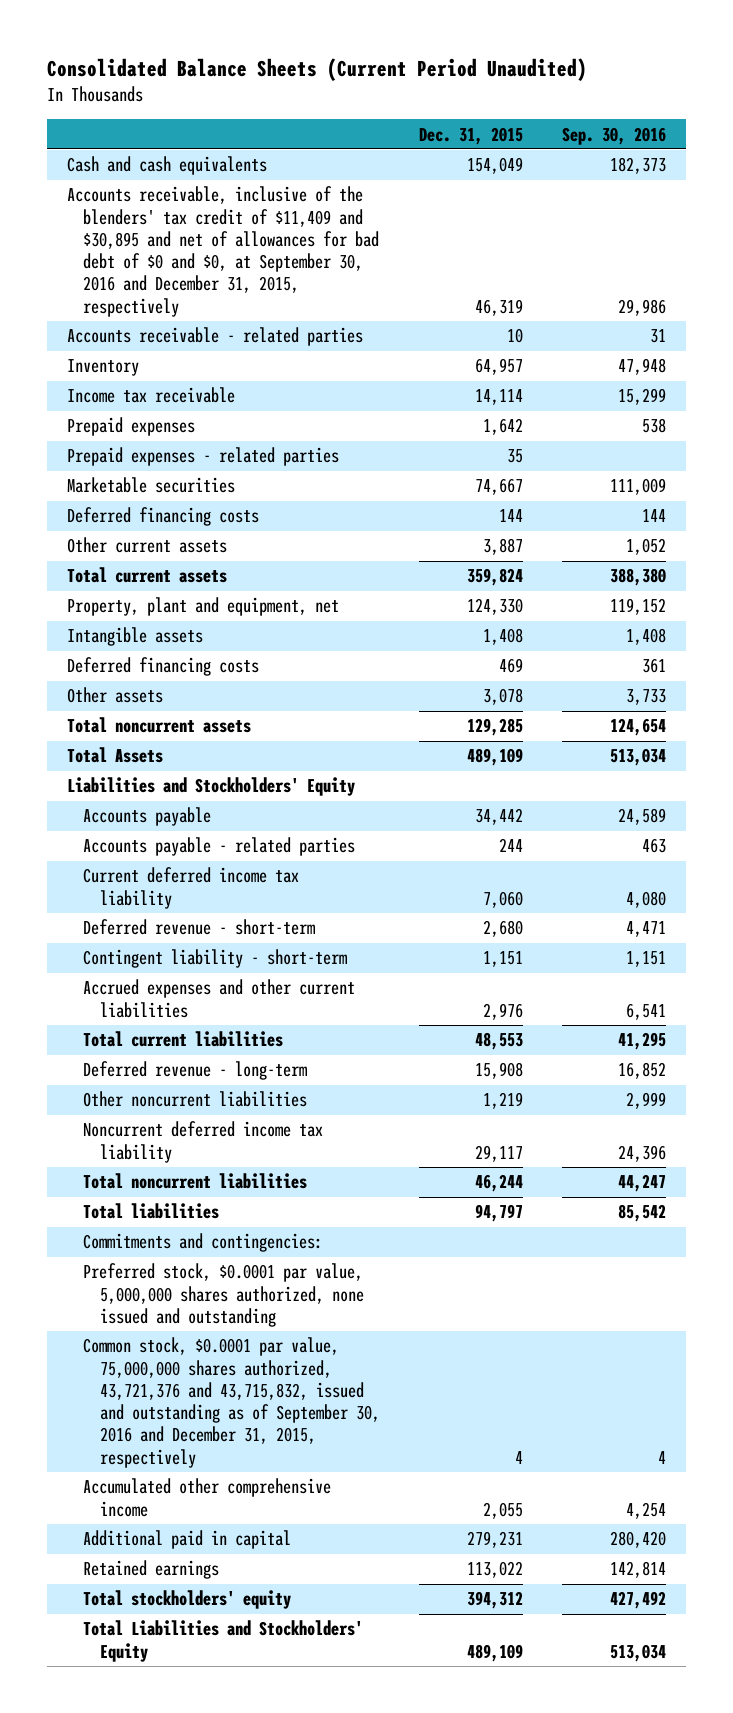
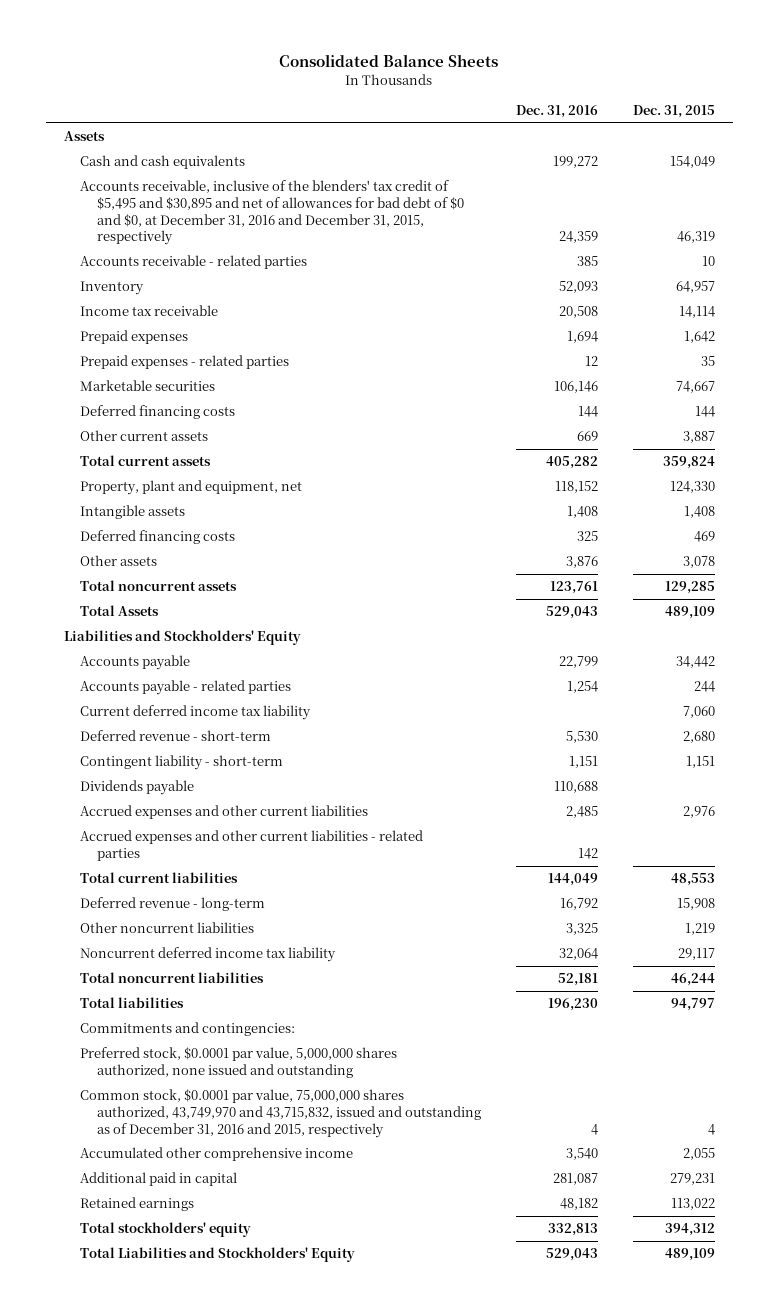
- Consolidated Balance Sheets (Current Period Unaudited)
+ Consolidated Balance Sheets
- | Dec. 31, 2015 | Sep. 30, 2016
+ | Dec. 31, 2016 | Dec. 31, 2015
+ Assets
- Accounts receivable, inclusive of the blenders' tax credit of $11,409 and $30,895 and net of allowances for bad debt of $0 and $0, at September 30, 2016 and December 31, 2015, respectively | 46,319 | 29,986
+ Accounts receivable, inclusive of the blenders' tax credit of $5,495 and $30,895 and net of allowances for bad debt of $0 and $0, at December 31, 2016 and December 31, 2015, respectively | 24,359 | 46,319
+ Dividends payable | 110,688 |
+ Accrued expenses and other current liabilities - related parties | 142 |
- Common stock, $0.0001 par value, 75,000,000 shares authorized, 43,721,376 and 43,715,832, issued and outstanding as of September 30, 2016 and December 31, 2015, respectively | 4 | 4
+ Common stock, $0.0001 par value, 75,000,000 shares authorized, 43,749,970 and 43,715,832, issued and outstanding as of December 31, 2016 and 2015, respectively | 4 | 4

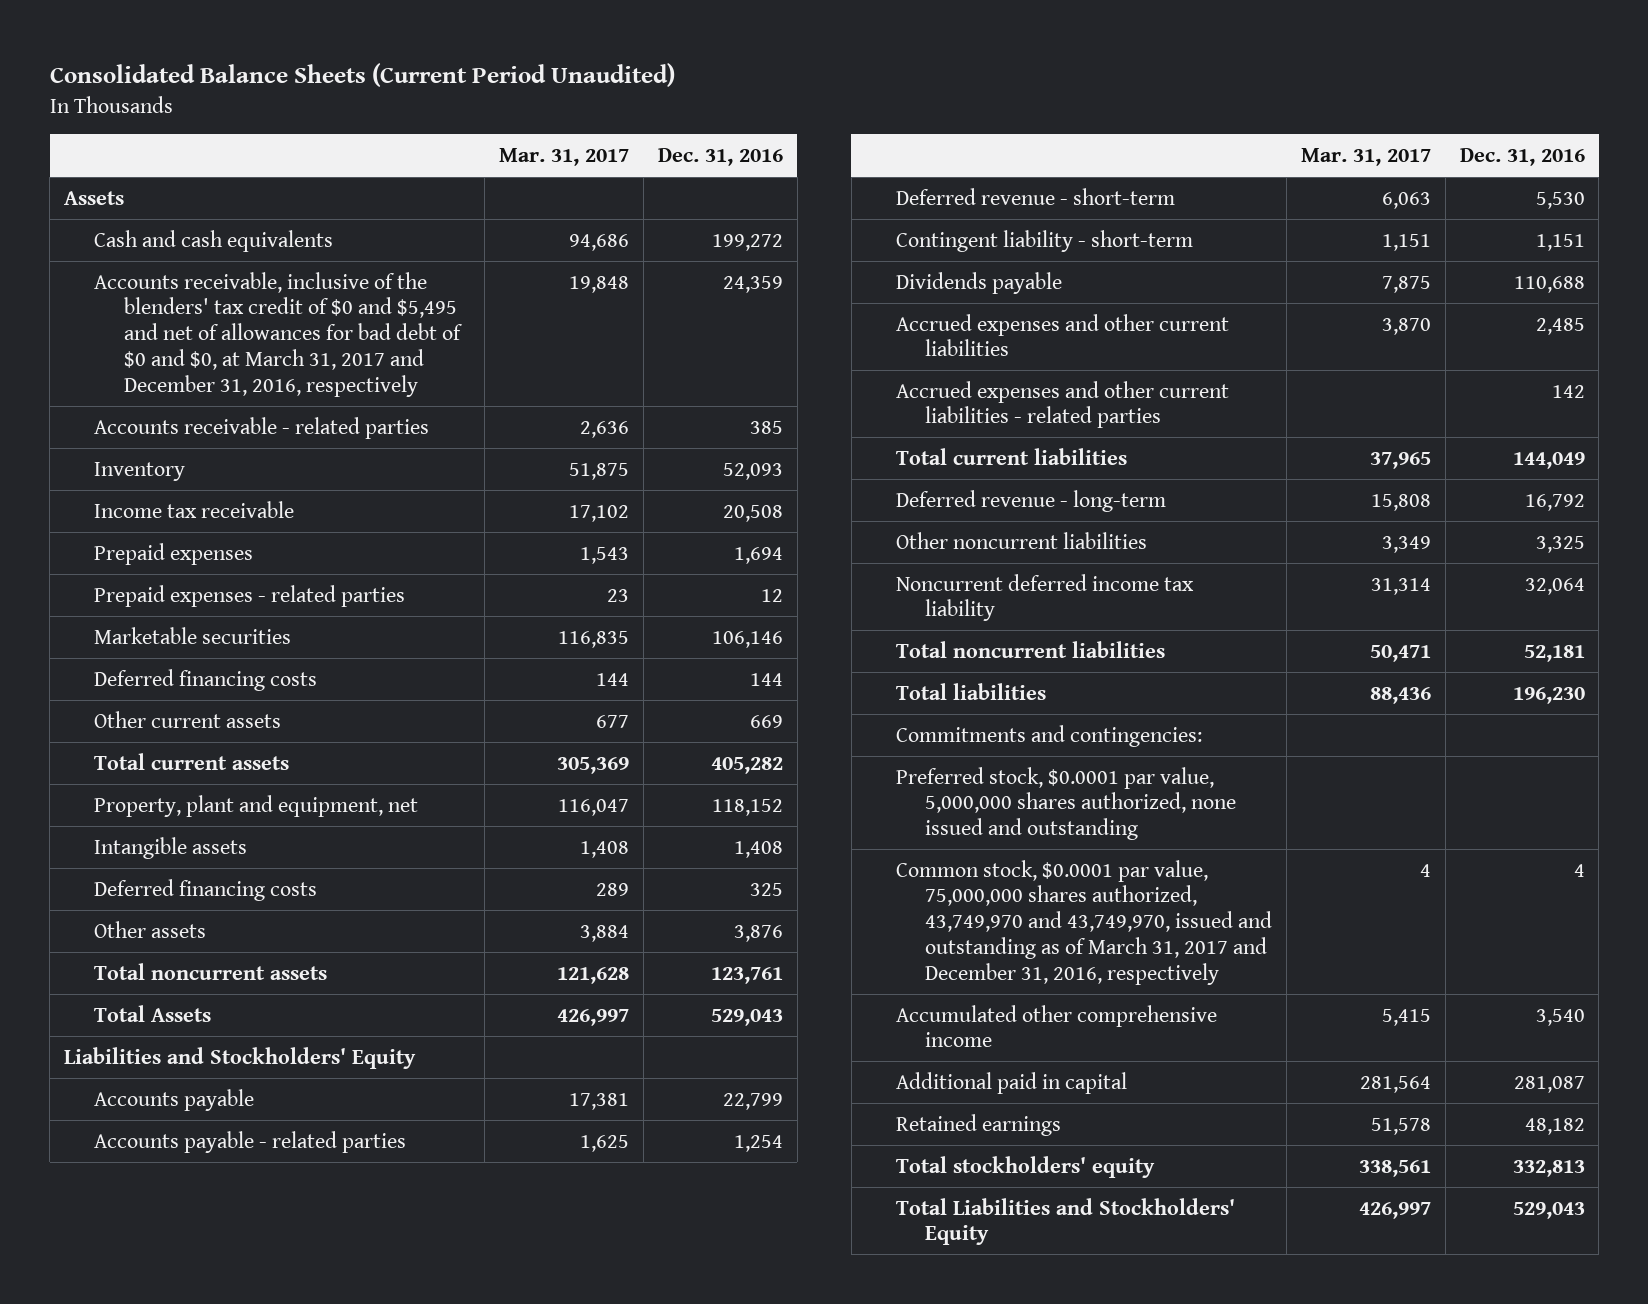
- Consolidated Balance Sheets
+ Consolidated Balance Sheets (Current Period Unaudited)
- | Dec. 31, 2016 | Dec. 31, 2015
+ | Mar. 31, 2017 | Dec. 31, 2016
- Accounts receivable, inclusive of the blenders' tax credit of $5,495 and $30,895 and net of allowances for bad debt of $0 and $0, at December 31, 2016 and December 31, 2015, respectively | 24,359 | 46,319
+ Accounts receivable, inclusive of the blenders' tax credit of $0 and $5,495 and net of allowances for bad debt of $0 and $0, at March 31, 2017 and December 31, 2016, respectively | 19,848 | 24,359
- Current deferred income tax liability | | 7,060
- Common stock, $0.0001 par value, 75,000,000 shares authorized, 43,749,970 and 43,715,832, issued and outstanding as of December 31, 2016 and 2015, respectively | 4 | 4
+ Common stock, $0.0001 par value, 75,000,000 shares authorized, 43,749,970 and 43,749,970, issued and outstanding as of March 31, 2017 and December 31, 2016, respectively | 4 | 4

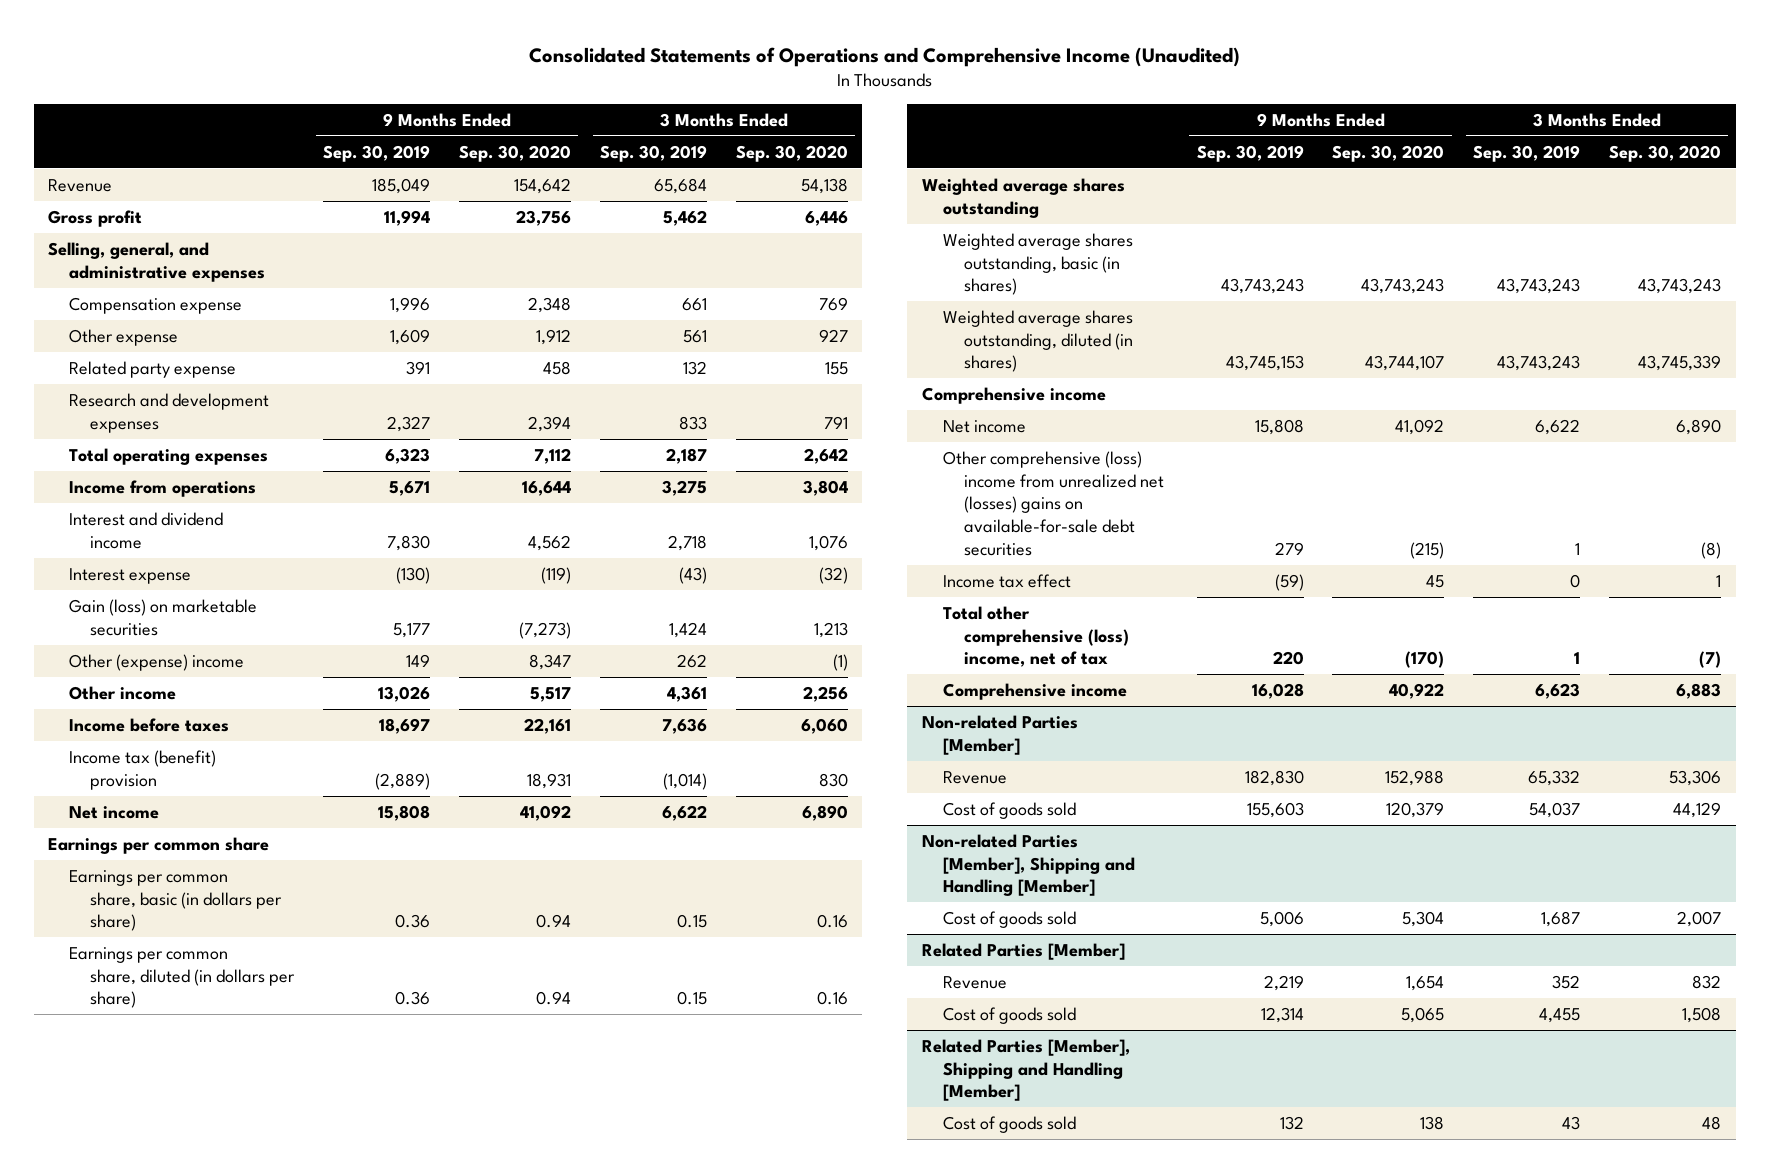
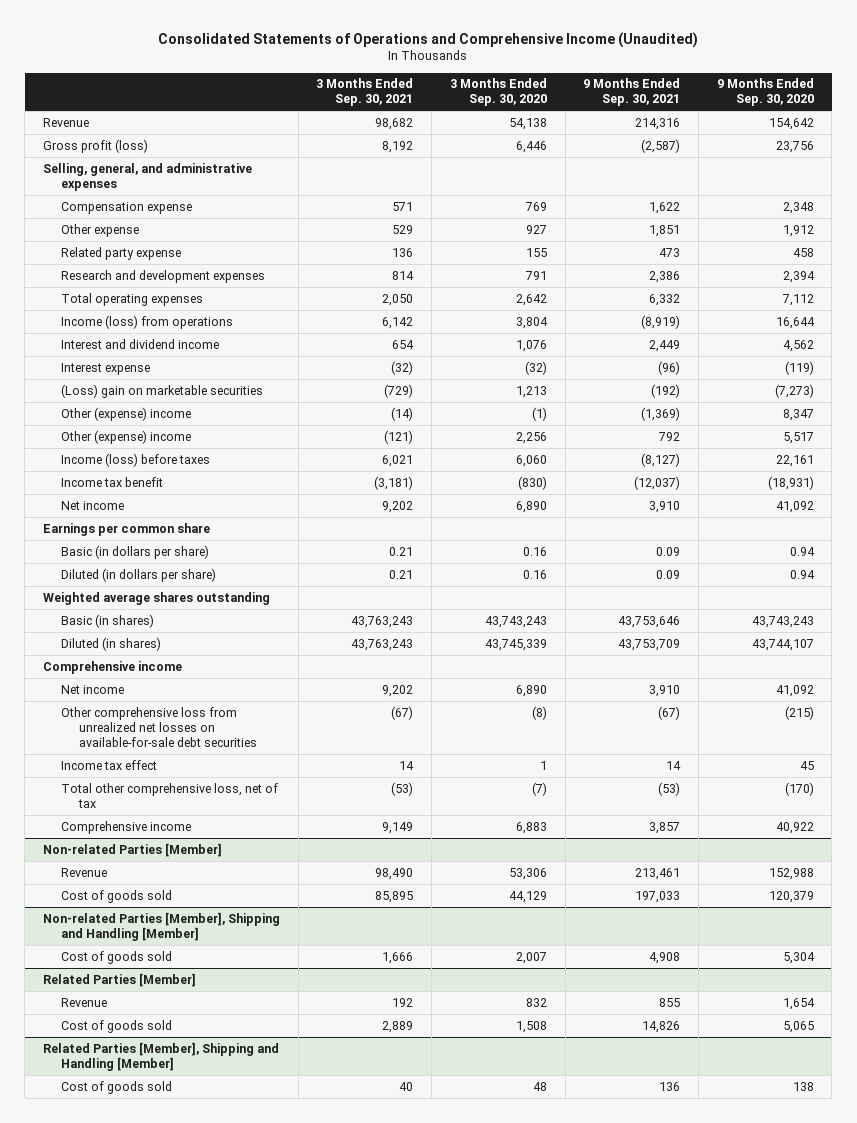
- | 9 Months Ended Sep. 30, 2019 | 9 Months Ended Sep. 30, 2020 | 3 Months Ended Sep. 30, 2019 | 3 Months Ended Sep. 30, 2020
+ | 3 Months Ended Sep. 30, 2021 | 3 Months Ended Sep. 30, 2020 | 9 Months Ended Sep. 30, 2021 | 9 Months Ended Sep. 30, 2020
- Gross profit | 11,994 | 23,756 | 5,462 | 6,446
+ Gross profit (loss) | 8,192 | 6,446 | (2,587) | 23,756
- Income from operations | 5,671 | 16,644 | 3,275 | 3,804
+ Income (loss) from operations | 6,142 | 3,804 | (8,919) | 16,644
- Gain (loss) on marketable securities | 5,177 | (7,273) | 1,424 | 1,213
+ (Loss) gain on marketable securities | (729) | 1,213 | (192) | (7,273)
- Other income | 13,026 | 5,517 | 4,361 | 2,256
- Income before taxes | 18,697 | 22,161 | 7,636 | 6,060
- Income tax (benefit) provision | (2,889) | 18,931 | (1,014) | 830
+ Other (expense) income | (121) | 2,256 | 792 | 5,517
+ Income (loss) before taxes | 6,021 | 6,060 | (8,127) | 22,161
+ Income tax benefit | (3,181) | (830) | (12,037) | (18,931)
- Earnings per common share, basic (in dollars per share) | 0.36 | 0.94 | 0.15 | 0.16
- Earnings per common share, diluted (in dollars per share) | 0.36 | 0.94 | 0.15 | 0.16
+ Basic (in dollars per share) | 0.21 | 0.16 | 0.09 | 0.94
+ Diluted (in dollars per share) | 0.21 | 0.16 | 0.09 | 0.94
- Weighted average shares outstanding, basic (in shares) | 43,743,243 | 43,743,243 | 43,743,243 | 43,743,243
- Weighted average shares outstanding, diluted (in shares) | 43,745,153 | 43,744,107 | 43,743,243 | 43,745,339
+ Basic (in shares) | 43,763,243 | 43,743,243 | 43,753,646 | 43,743,243
+ Diluted (in shares) | 43,763,243 | 43,745,339 | 43,753,709 | 43,744,107
- Other comprehensive (loss) income from unrealized net (losses) gains on available-for-sale debt securities | 279 | (215) | 1 | (8)
+ Other comprehensive loss from unrealized net losses on available-for-sale debt securities | (67) | (8) | (67) | (215)
- Total other comprehensive (loss) income, net of tax | 220 | (170) | 1 | (7)
+ Total other comprehensive loss, net of tax | (53) | (7) | (53) | (170)

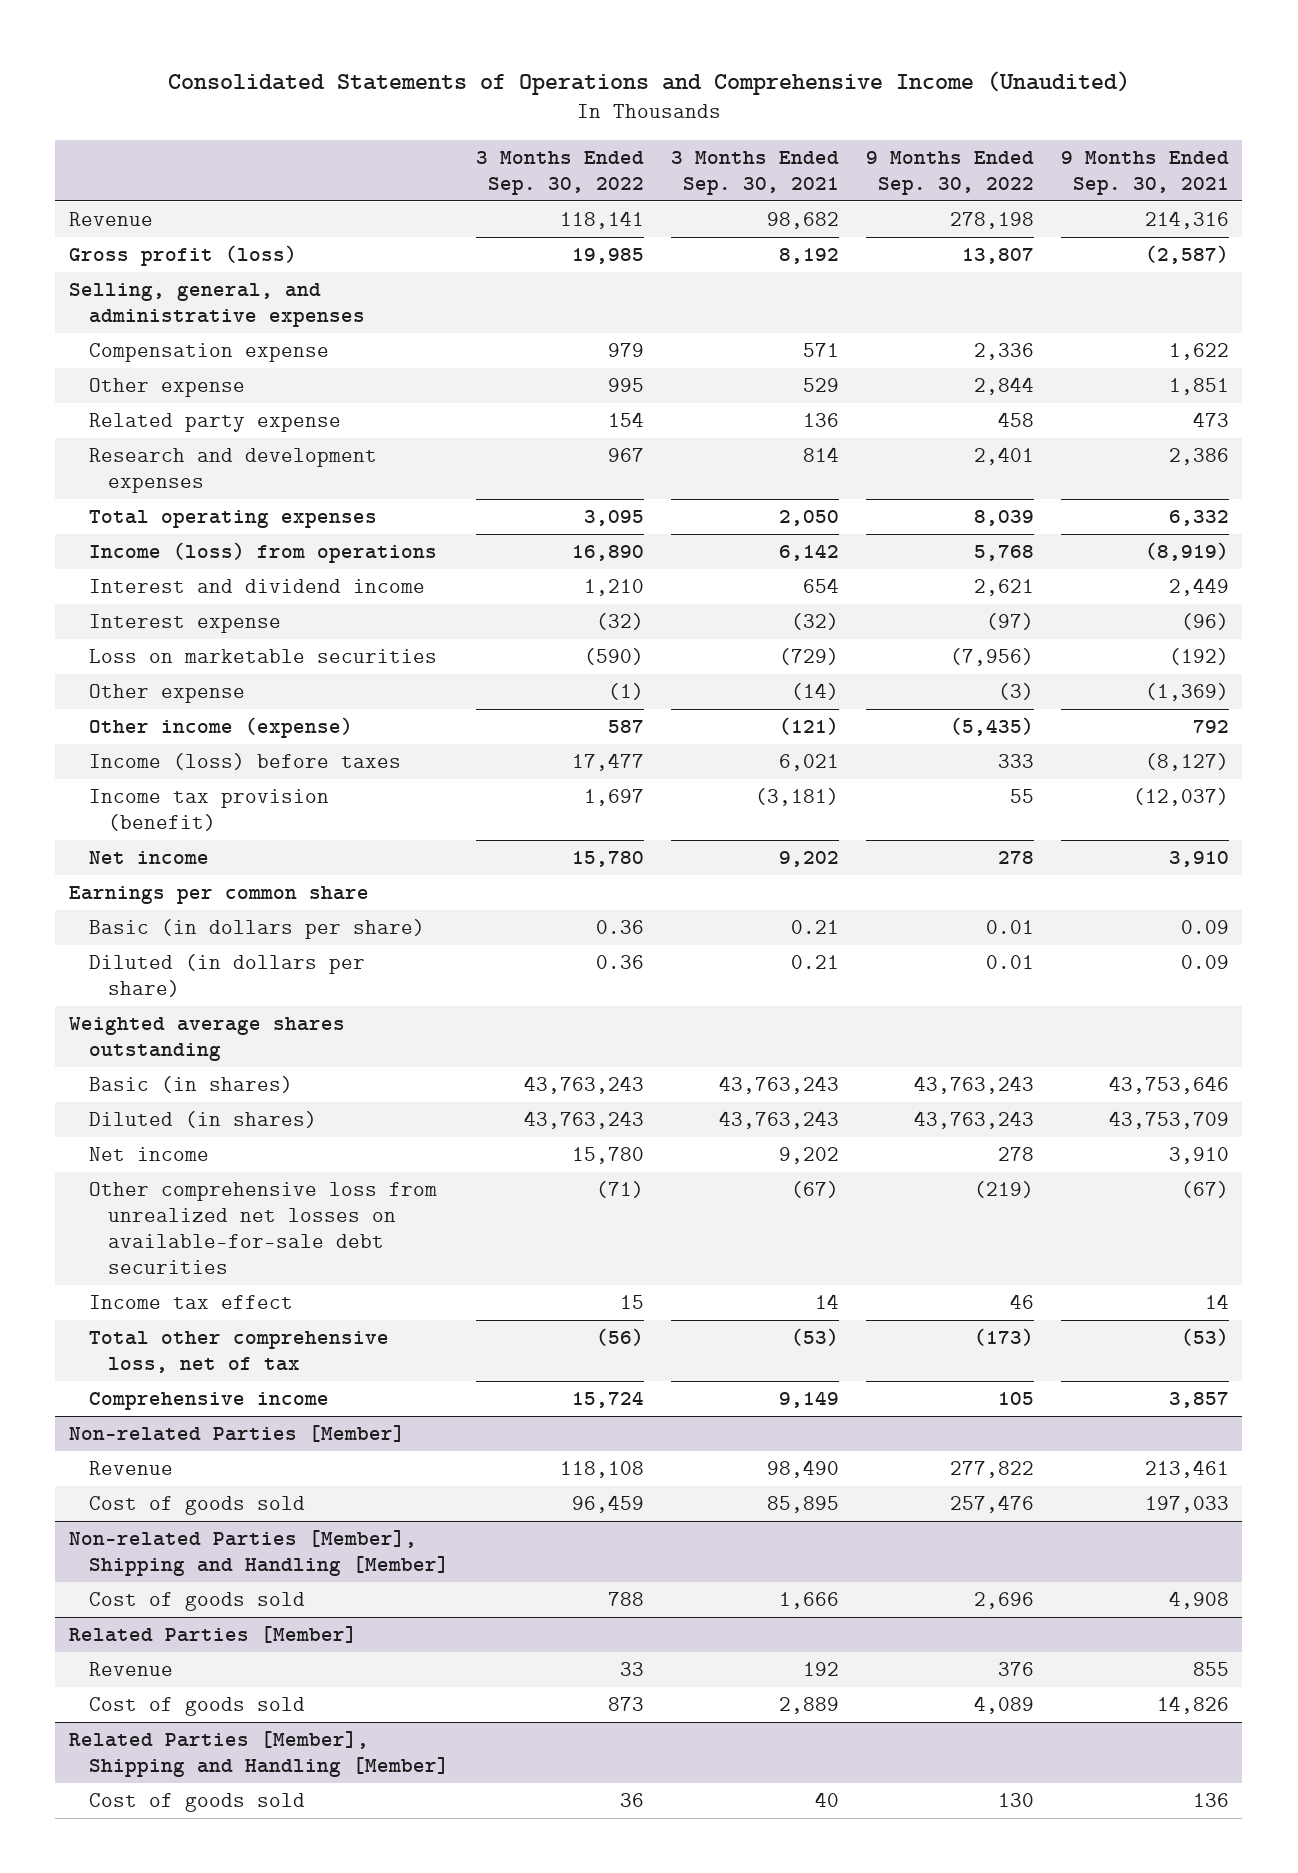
- | 3 Months Ended Sep. 30, 2021 | 3 Months Ended Sep. 30, 2020 | 9 Months Ended Sep. 30, 2021 | 9 Months Ended Sep. 30, 2020
+ | 3 Months Ended Sep. 30, 2022 | 3 Months Ended Sep. 30, 2021 | 9 Months Ended Sep. 30, 2022 | 9 Months Ended Sep. 30, 2021
- (Loss) gain on marketable securities | (729) | 1,213 | (192) | (7,273)
- Other (expense) income | (14) | (1) | (1,369) | 8,347
- Other (expense) income | (121) | 2,256 | 792 | 5,517
+ Loss on marketable securities | (590) | (729) | (7,956) | (192)
+ Other expense | (1) | (14) | (3) | (1,369)
+ Other income (expense) | 587 | (121) | (5,435) | 792
- Income tax benefit | (3,181) | (830) | (12,037) | (18,931)
+ Income tax provision (benefit) | 1,697 | (3,181) | 55 | (12,037)
- Comprehensive income

